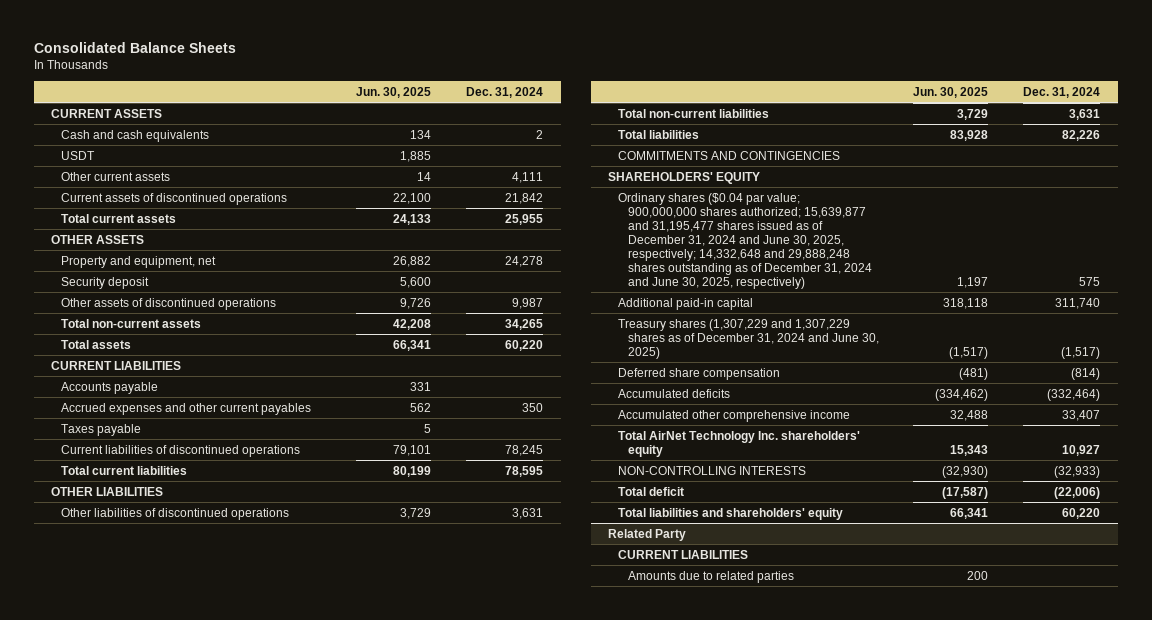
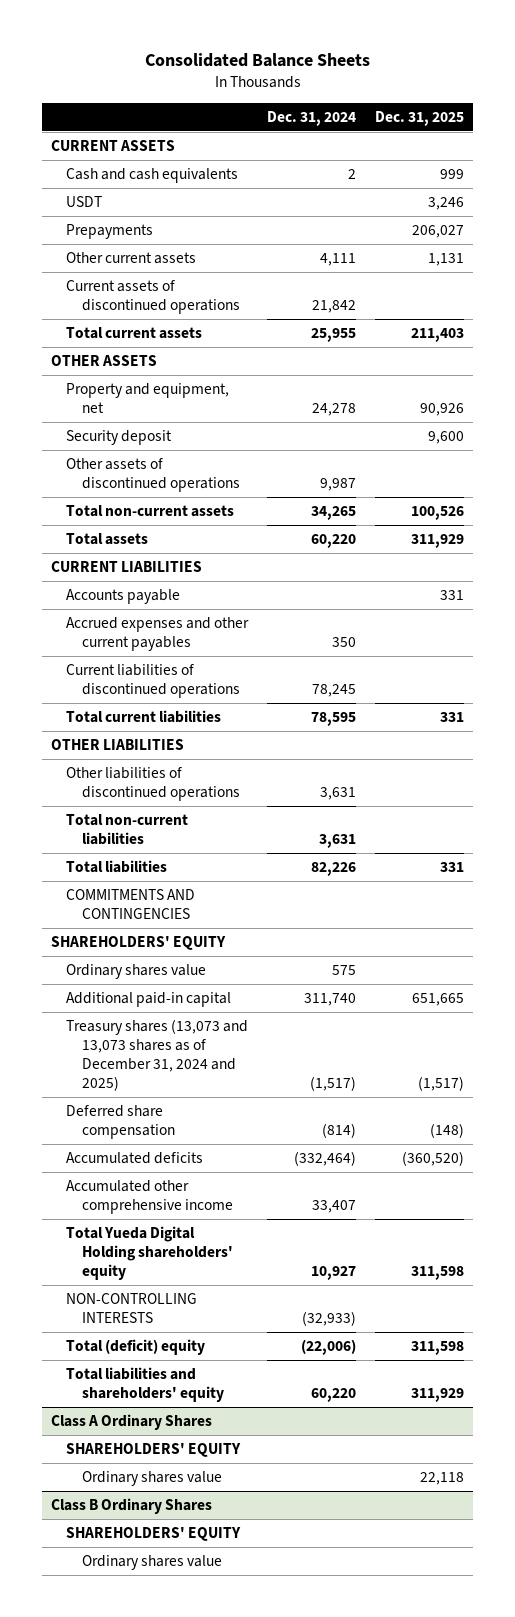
- | Jun. 30, 2025 | Dec. 31, 2024
+ | Dec. 31, 2024 | Dec. 31, 2025
+ Prepayments | | 206,027
- Taxes payable | 5 |
- Ordinary shares ($0.04 par value; 900,000,000 shares authorized; 15,639,877 and 31,195,477 shares issued as of December 31, 2024 and June 30, 2025, respectively; 14,332,648 and 29,888,248 shares outstanding as of December 31, 2024 and June 30, 2025, respectively) | 1,197 | 575
+ Ordinary shares value | 575 |
- Treasury shares (1,307,229 and 1,307,229 shares as of December 31, 2024 and June 30, 2025) | (1,517) | (1,517)
+ Treasury shares (13,073 and 13,073 shares as of December 31, 2024 and 2025) | (1,517) | (1,517)
- Total AirNet Technology Inc. shareholders' equity | 15,343 | 10,927
+ Total Yueda Digital Holding shareholders' equity | 10,927 | 311,598
- Total deficit | (17,587) | (22,006)
+ Total (deficit) equity | (22,006) | 311,598
- Related Party
- CURRENT LIABILITIES
- Amounts due to related parties | 200 |
+ Class A Ordinary Shares
+ SHAREHOLDERS' EQUITY
+ Ordinary shares value | | 22,118
+ Class B Ordinary Shares
+ SHAREHOLDERS' EQUITY
+ Ordinary shares value

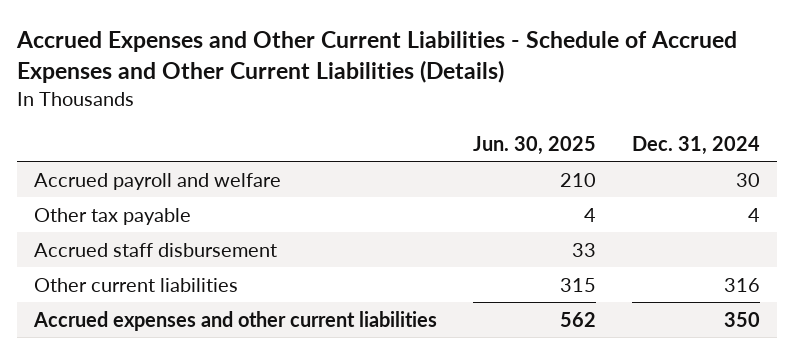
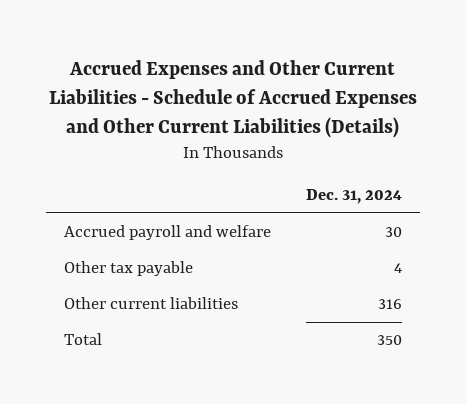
- | Jun. 30, 2025 | Dec. 31, 2024
+ | Dec. 31, 2024
- Accrued staff disbursement | 33 |
- Accrued expenses and other current liabilities | 562 | 350
+ Total | 350

